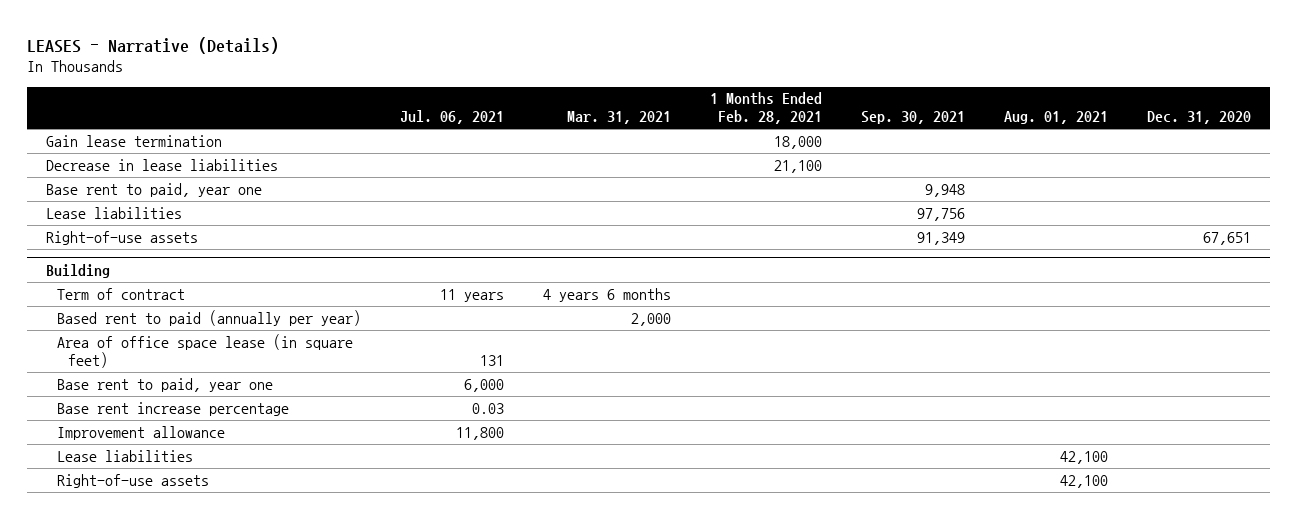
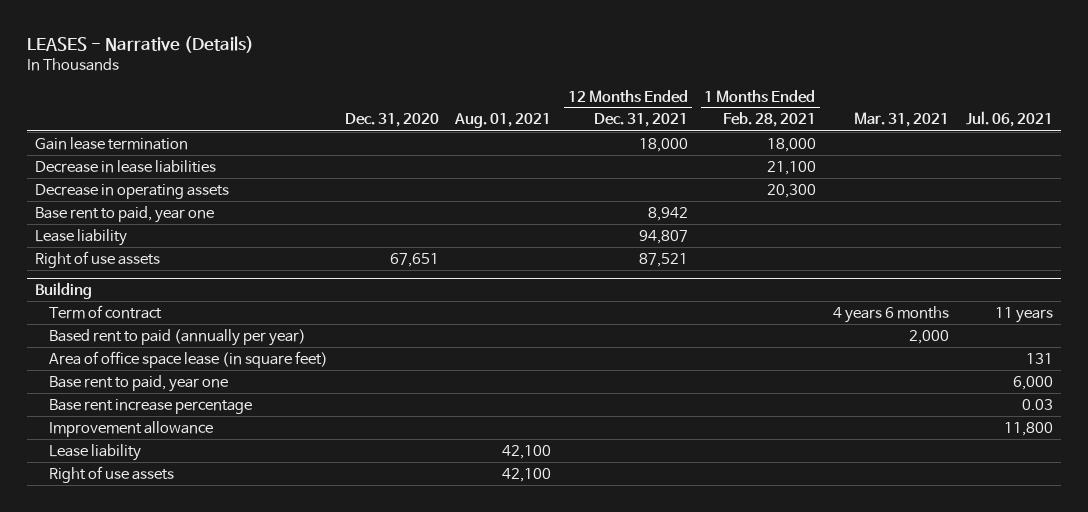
- | Jul. 06, 2021 | Mar. 31, 2021 | 1 Months Ended Feb. 28, 2021 | Sep. 30, 2021 | Aug. 01, 2021 | Dec. 31, 2020
+ | Dec. 31, 2020 | Aug. 01, 2021 | 12 Months Ended Dec. 31, 2021 | 1 Months Ended Feb. 28, 2021 | Mar. 31, 2021 | Jul. 06, 2021
+ Decrease in operating assets | | | | 20,300 | |
- Lease liabilities | | | | 97,756 | |
- Right-of-use assets | | | | 91,349 | | 67,651
+ Lease liability | | | 94,807 | | |
+ Right of use assets | 67,651 | | 87,521 | | |
@ Building
- Lease liabilities | | | | | 42,100 |
- Right-of-use assets | | | | | 42,100 |
+ Lease liability | | 42,100 | | | |
+ Right of use assets | | 42,100 | | | |

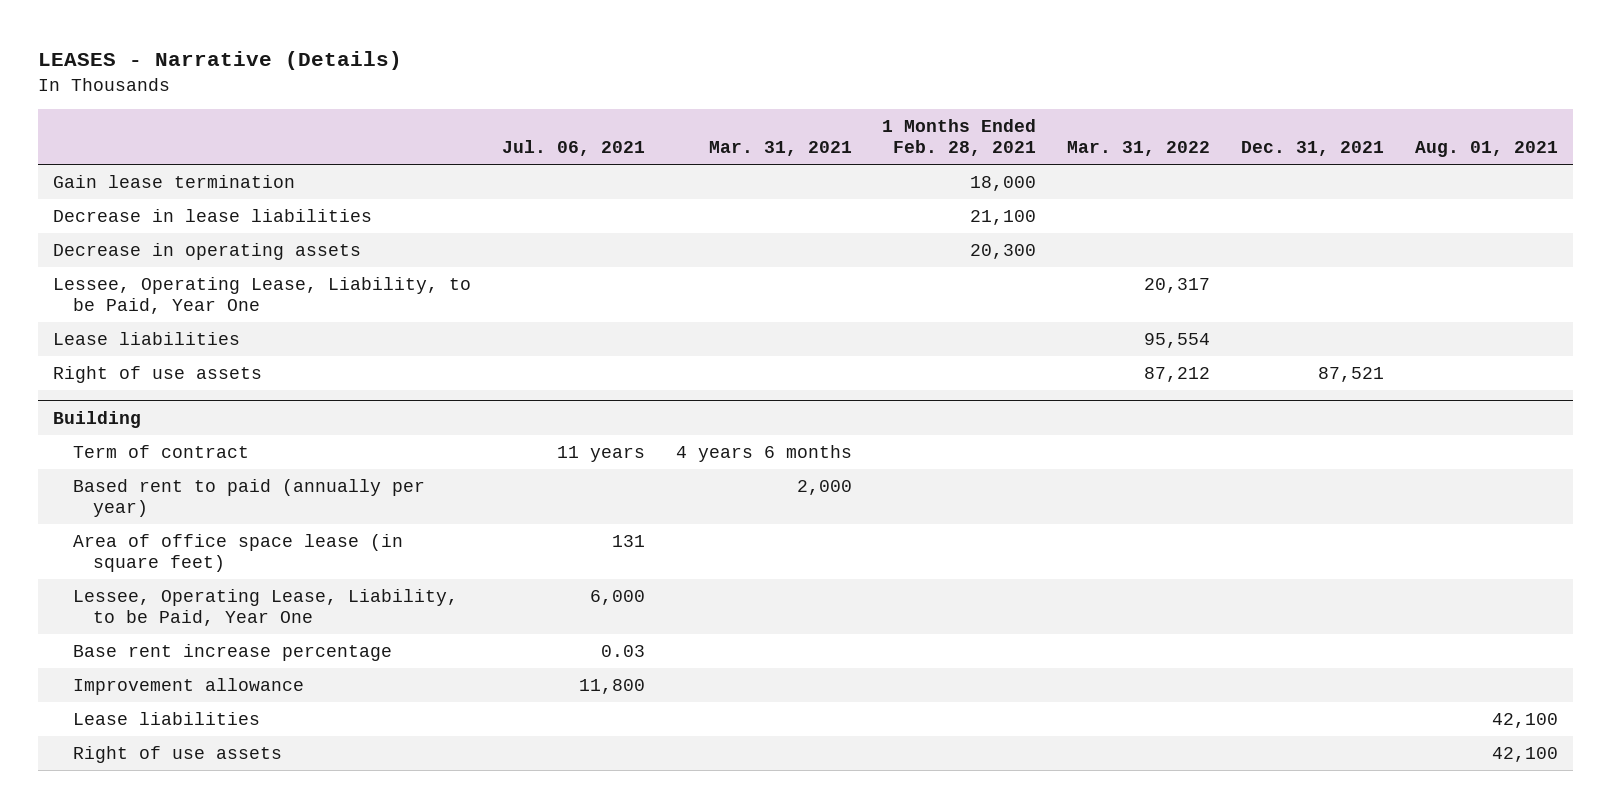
- | Dec. 31, 2020 | Aug. 01, 2021 | 12 Months Ended Dec. 31, 2021 | 1 Months Ended Feb. 28, 2021 | Mar. 31, 2021 | Jul. 06, 2021
+ | Jul. 06, 2021 | Mar. 31, 2021 | 1 Months Ended Feb. 28, 2021 | Mar. 31, 2022 | Dec. 31, 2021 | Aug. 01, 2021
- Base rent to paid, year one | | | 8,942 | | |
- Lease liability | | | 94,807 | | |
+ Lessee, Operating Lease, Liability, to be Paid, Year One | | | | 20,317 | |
+ Lease liabilities | | | | 95,554 | |
@ Building
- Base rent to paid, year one | | | | | | 6,000
+ Lessee, Operating Lease, Liability, to be Paid, Year One | 6,000 | | | | |
- Lease liability | | 42,100 | | | |
+ Lease liabilities | | | | | | 42,100

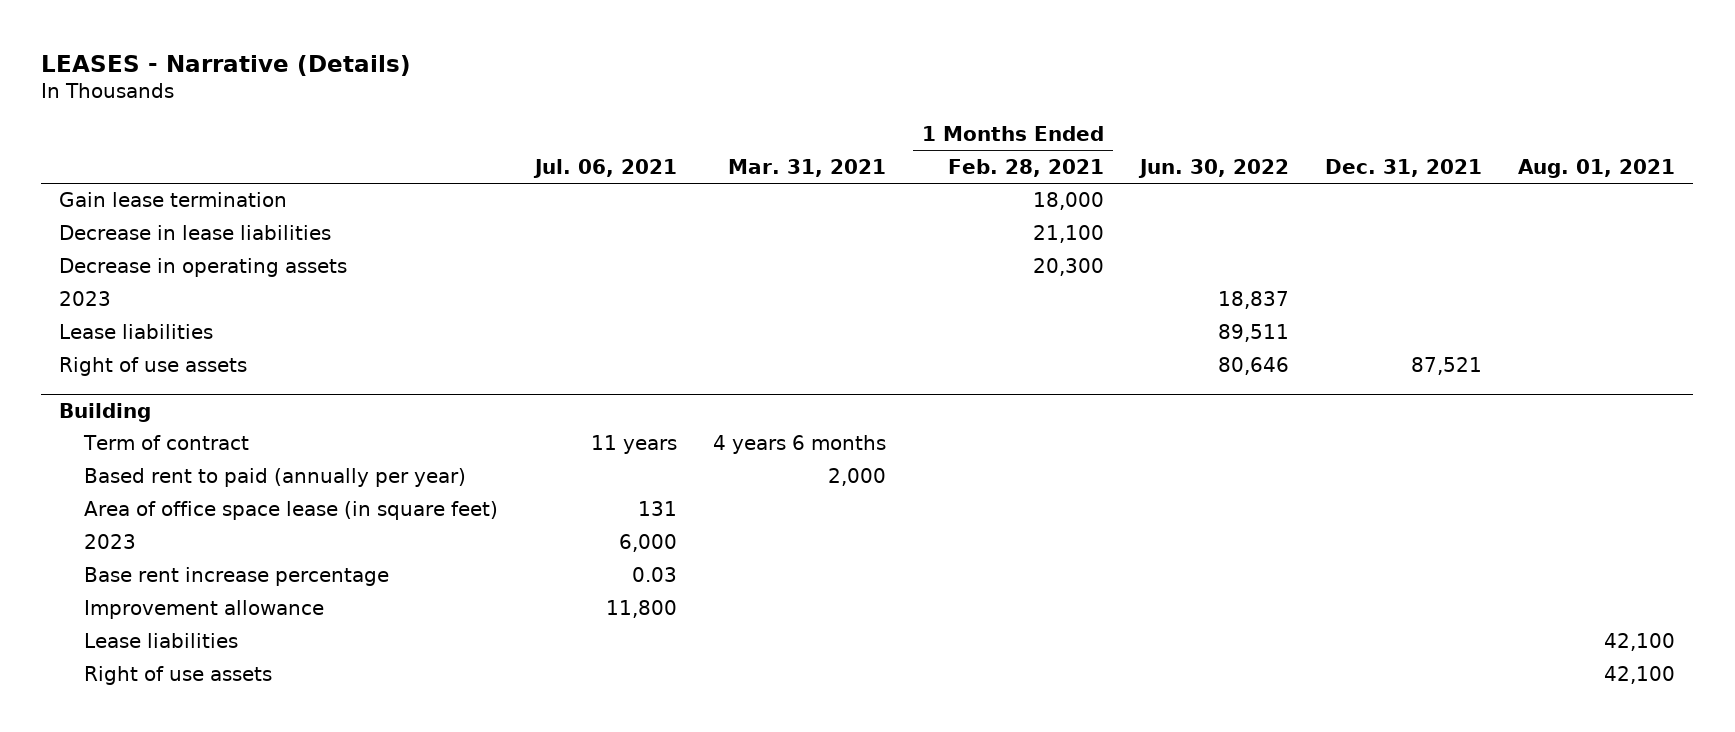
- | Jul. 06, 2021 | Mar. 31, 2021 | 1 Months Ended Feb. 28, 2021 | Mar. 31, 2022 | Dec. 31, 2021 | Aug. 01, 2021
+ | Jul. 06, 2021 | Mar. 31, 2021 | 1 Months Ended Feb. 28, 2021 | Jun. 30, 2022 | Dec. 31, 2021 | Aug. 01, 2021
- Lessee, Operating Lease, Liability, to be Paid, Year One | | | | 20,317 | |
+ 2023 | | | | 18,837 | |
@ Building
- Lessee, Operating Lease, Liability, to be Paid, Year One | 6,000 | | | | |
+ 2023 | 6,000 | | | | |

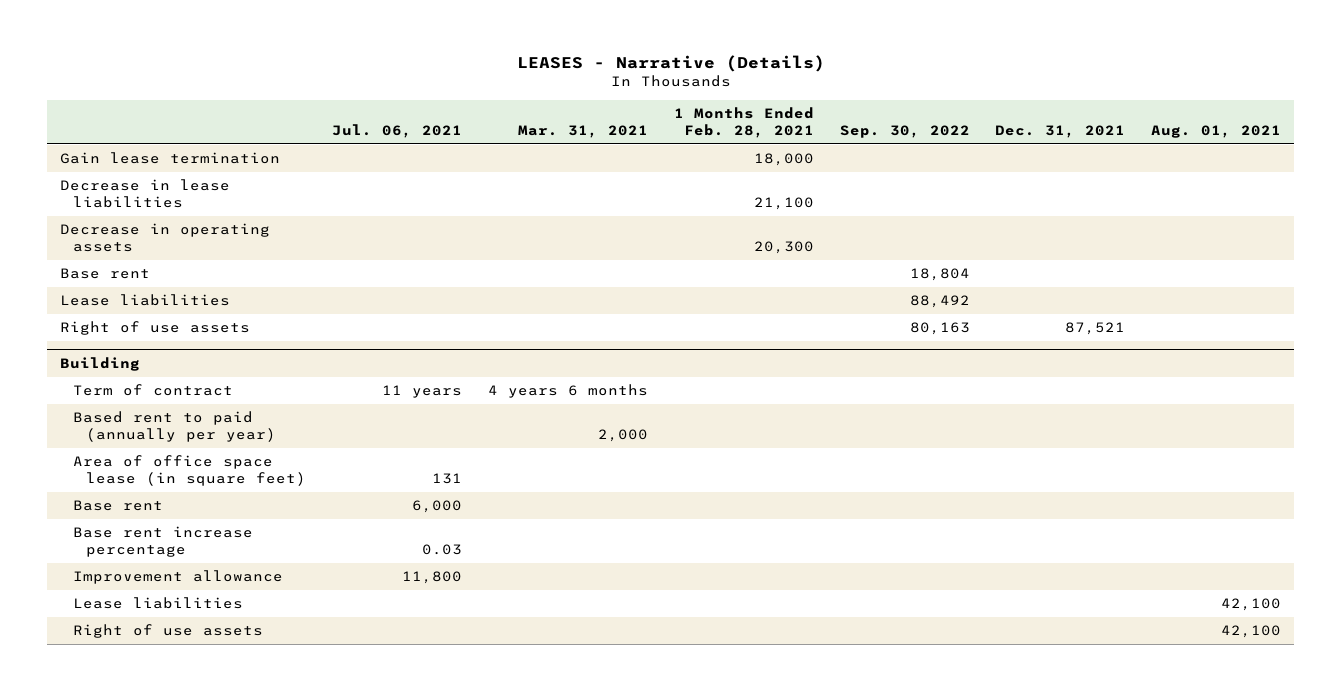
- | Jul. 06, 2021 | Mar. 31, 2021 | 1 Months Ended Feb. 28, 2021 | Jun. 30, 2022 | Dec. 31, 2021 | Aug. 01, 2021
+ | Jul. 06, 2021 | Mar. 31, 2021 | 1 Months Ended Feb. 28, 2021 | Sep. 30, 2022 | Dec. 31, 2021 | Aug. 01, 2021
- 2023 | | | | 18,837 | |
+ Base rent | | | | 18,804 | |
@ Building
- 2023 | 6,000 | | | | |
+ Base rent | 6,000 | | | | |

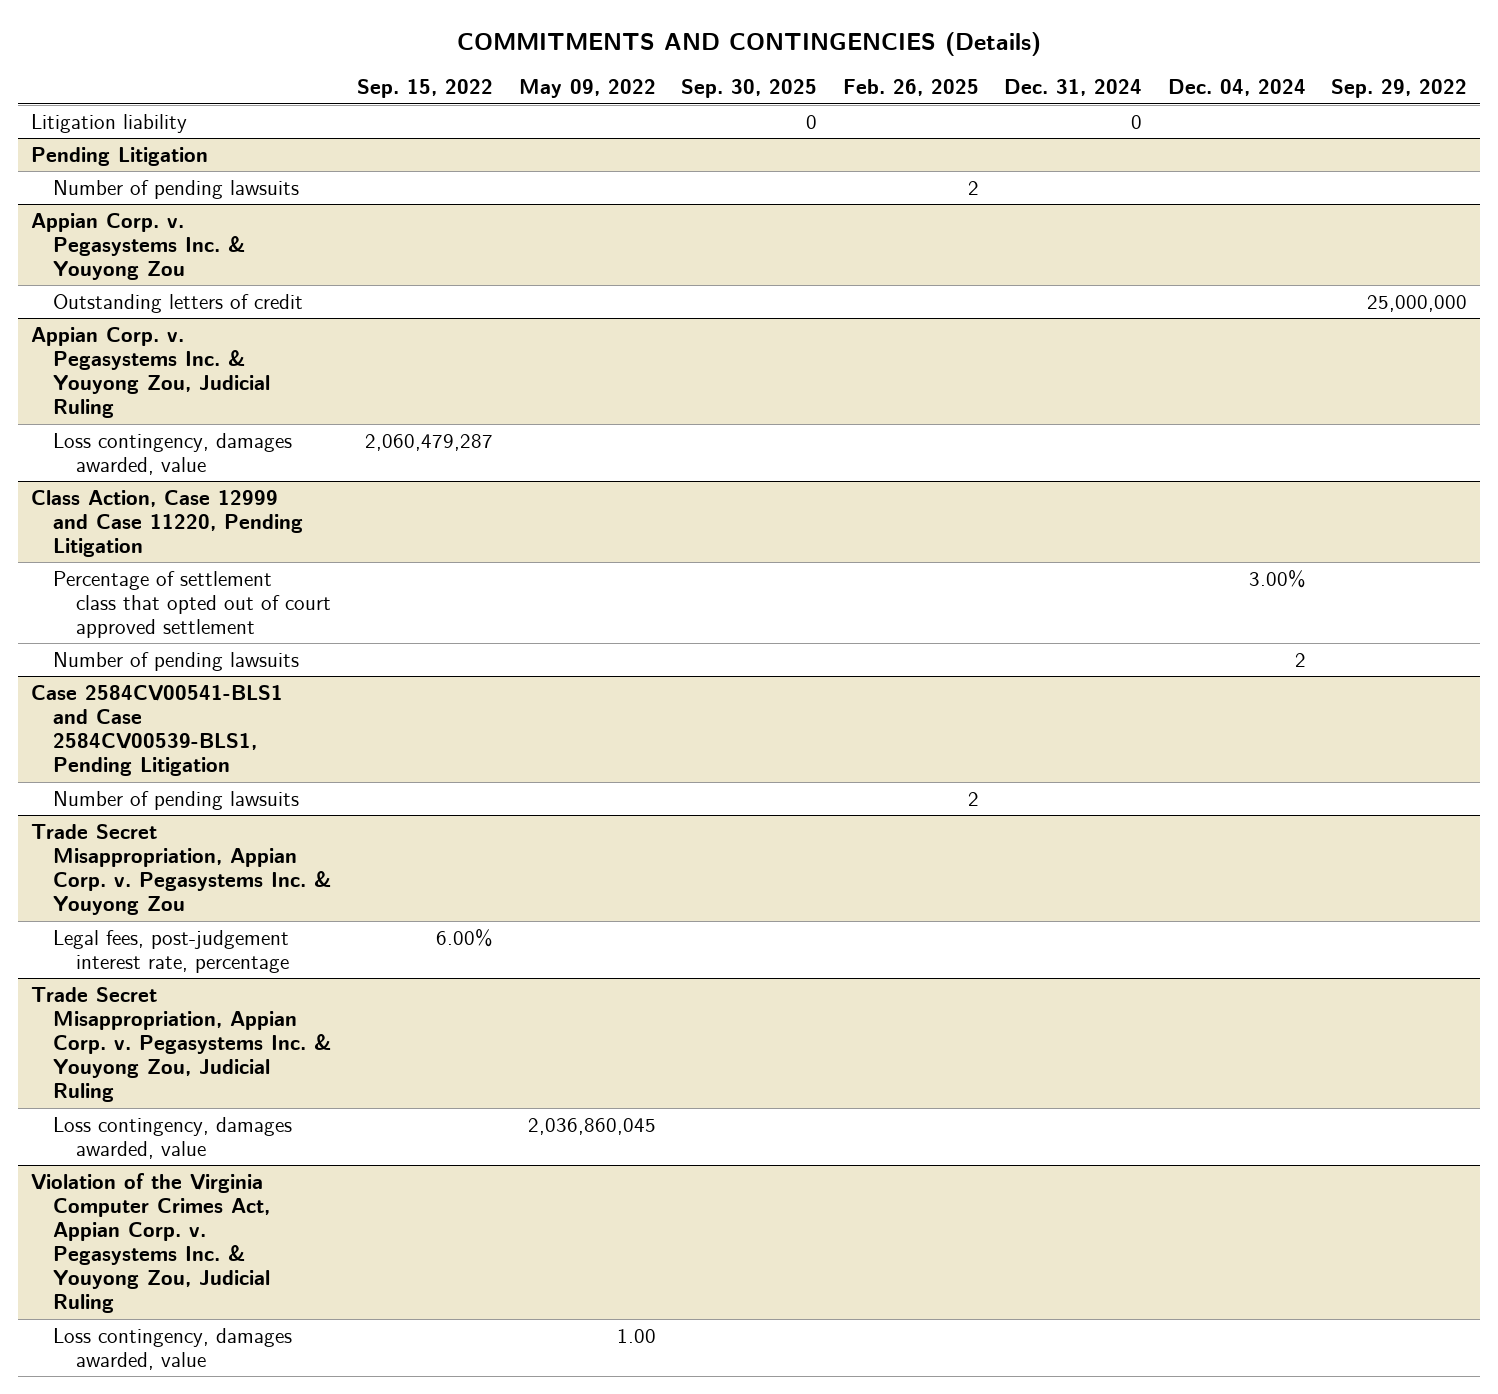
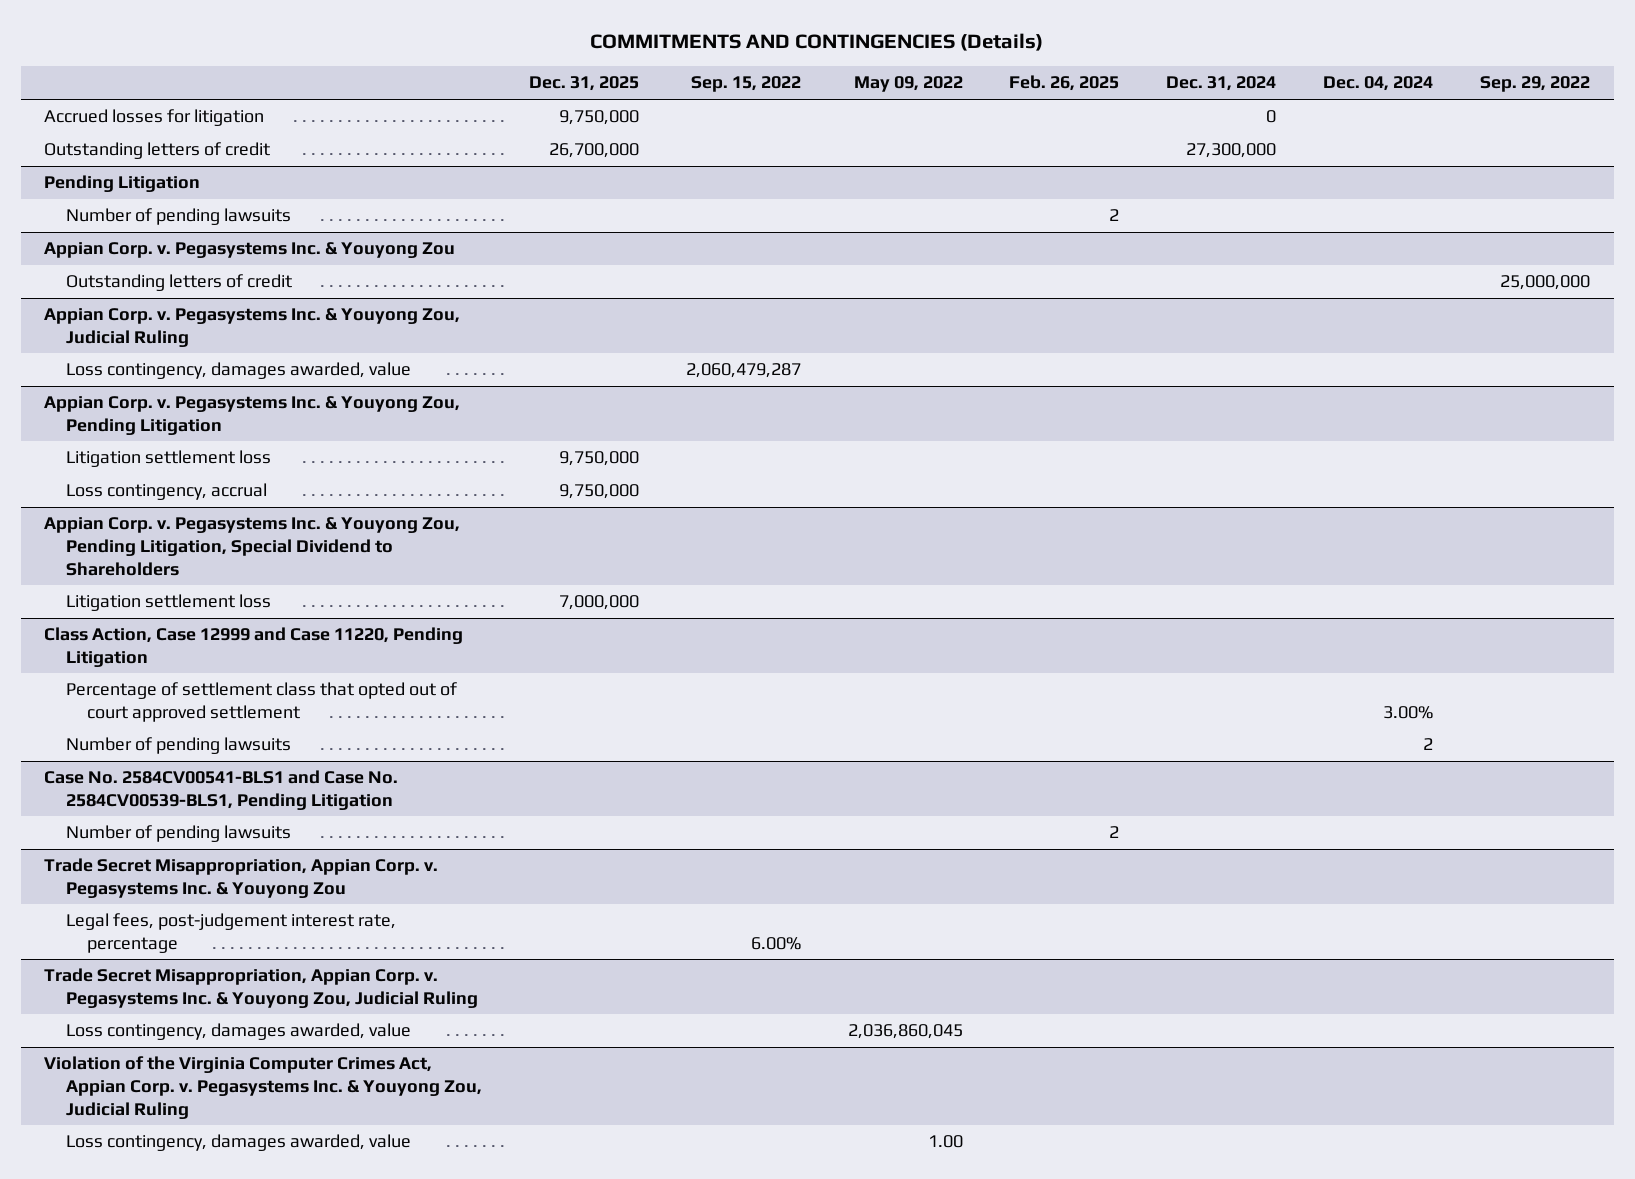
- | Sep. 15, 2022 | May 09, 2022 | Sep. 30, 2025 | Feb. 26, 2025 | Dec. 31, 2024 | Dec. 04, 2024 | Sep. 29, 2022
+ | Dec. 31, 2025 | Sep. 15, 2022 | May 09, 2022 | Feb. 26, 2025 | Dec. 31, 2024 | Dec. 04, 2024 | Sep. 29, 2022
- Litigation liability | | | 0 | | 0 | |
+ Accrued losses for litigation | 9,750,000 | | | | 0 | |
+ Outstanding letters of credit | 26,700,000 | | | | 27,300,000 | |
+ Appian Corp. v. Pegasystems Inc. & Youyong Zou, Pending Litigation
+ Litigation settlement loss | 9,750,000 | | | | | |
+ Loss contingency, accrual | 9,750,000 | | | | | |
+ Appian Corp. v. Pegasystems Inc. & Youyong Zou, Pending Litigation, Special Dividend to Shareholders
+ Litigation settlement loss | 7,000,000 | | | | | |
- Case 2584CV00541-BLS1 and Case 2584CV00539-BLS1, Pending Litigation
+ Case No. 2584CV00541-BLS1 and Case No. 2584CV00539-BLS1, Pending Litigation

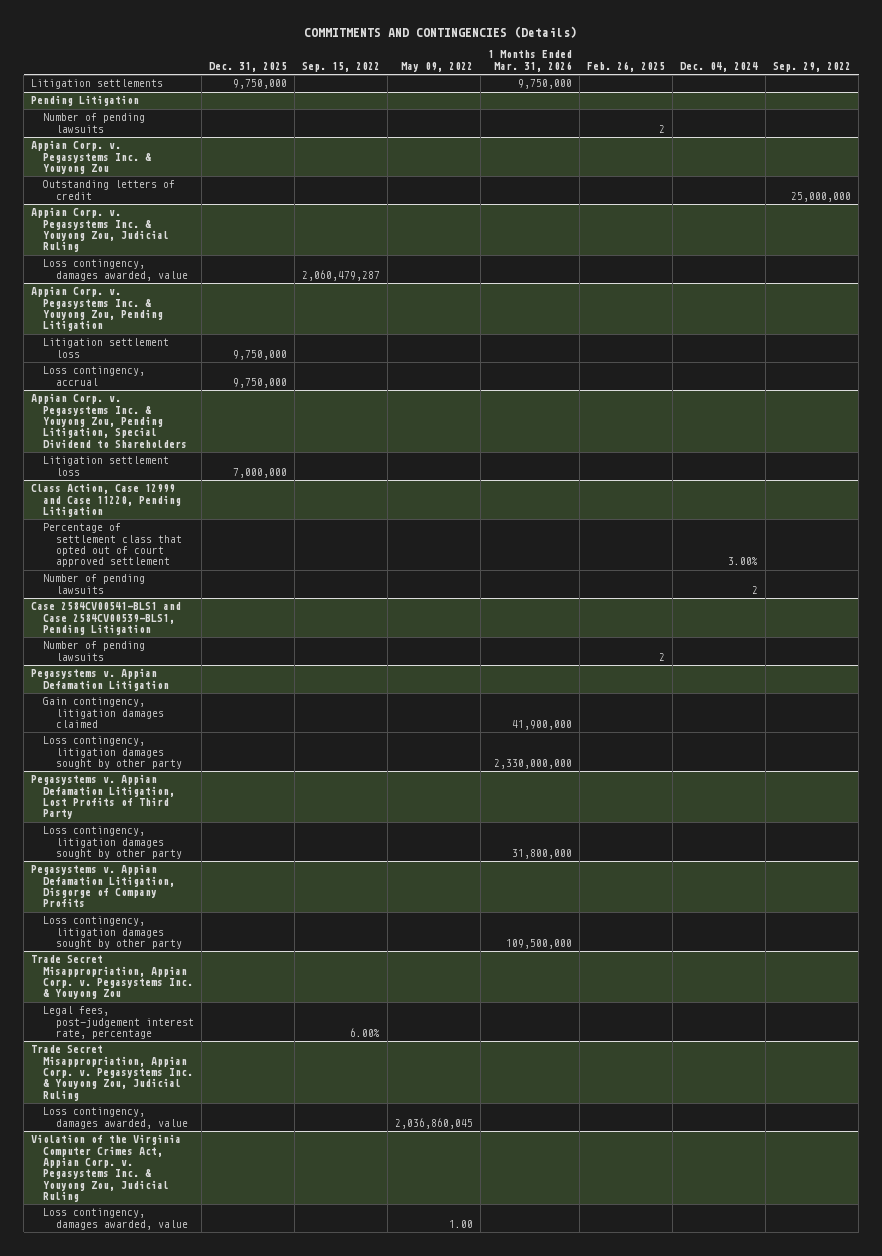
- | Dec. 31, 2025 | Sep. 15, 2022 | May 09, 2022 | Feb. 26, 2025 | Dec. 31, 2024 | Dec. 04, 2024 | Sep. 29, 2022
+ | Dec. 31, 2025 | Sep. 15, 2022 | May 09, 2022 | 1 Months Ended Mar. 31, 2026 | Feb. 26, 2025 | Dec. 04, 2024 | Sep. 29, 2022
- Accrued losses for litigation | 9,750,000 | | | | 0 | |
- Outstanding letters of credit | 26,700,000 | | | | 27,300,000 | |
+ Litigation settlements | 9,750,000 | | | 9,750,000 | | |
- Case No. 2584CV00541-BLS1 and Case No. 2584CV00539-BLS1, Pending Litigation
+ Case 2584CV00541-BLS1 and Case 2584CV00539-BLS1, Pending Litigation
+ Pegasystems v. Appian Defamation Litigation
+ Gain contingency, litigation damages claimed | | | | 41,900,000 | | |
+ Loss contingency, litigation damages sought by other party | | | | 2,330,000,000 | | |
+ Pegasystems v. Appian Defamation Litigation, Lost Profits of Third Party
+ Loss contingency, litigation damages sought by other party | | | | 31,800,000 | | |
+ Pegasystems v. Appian Defamation Litigation, Disgorge of Company Profits
+ Loss contingency, litigation damages sought by other party | | | | 109,500,000 | | |

